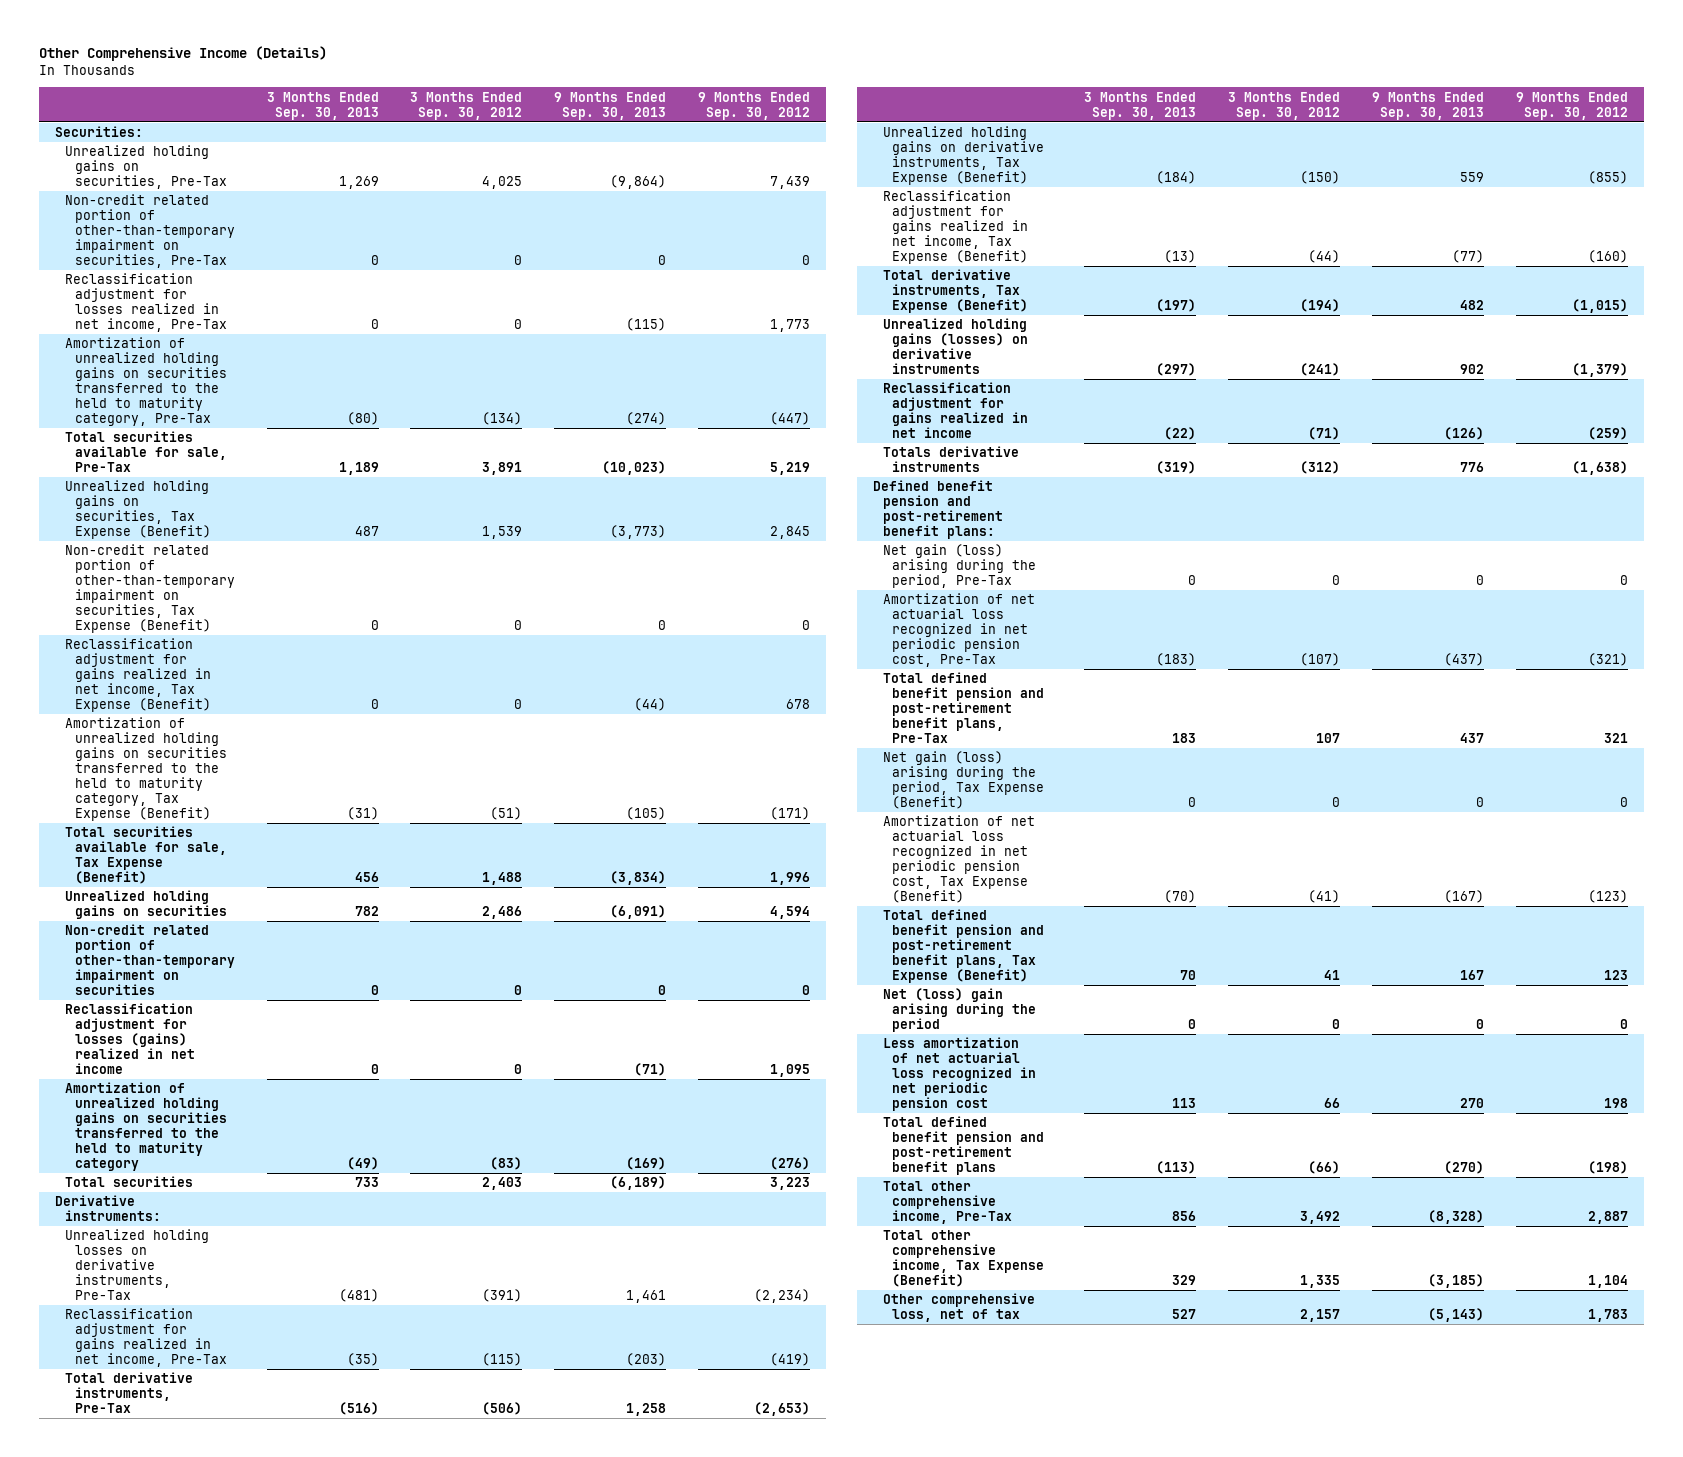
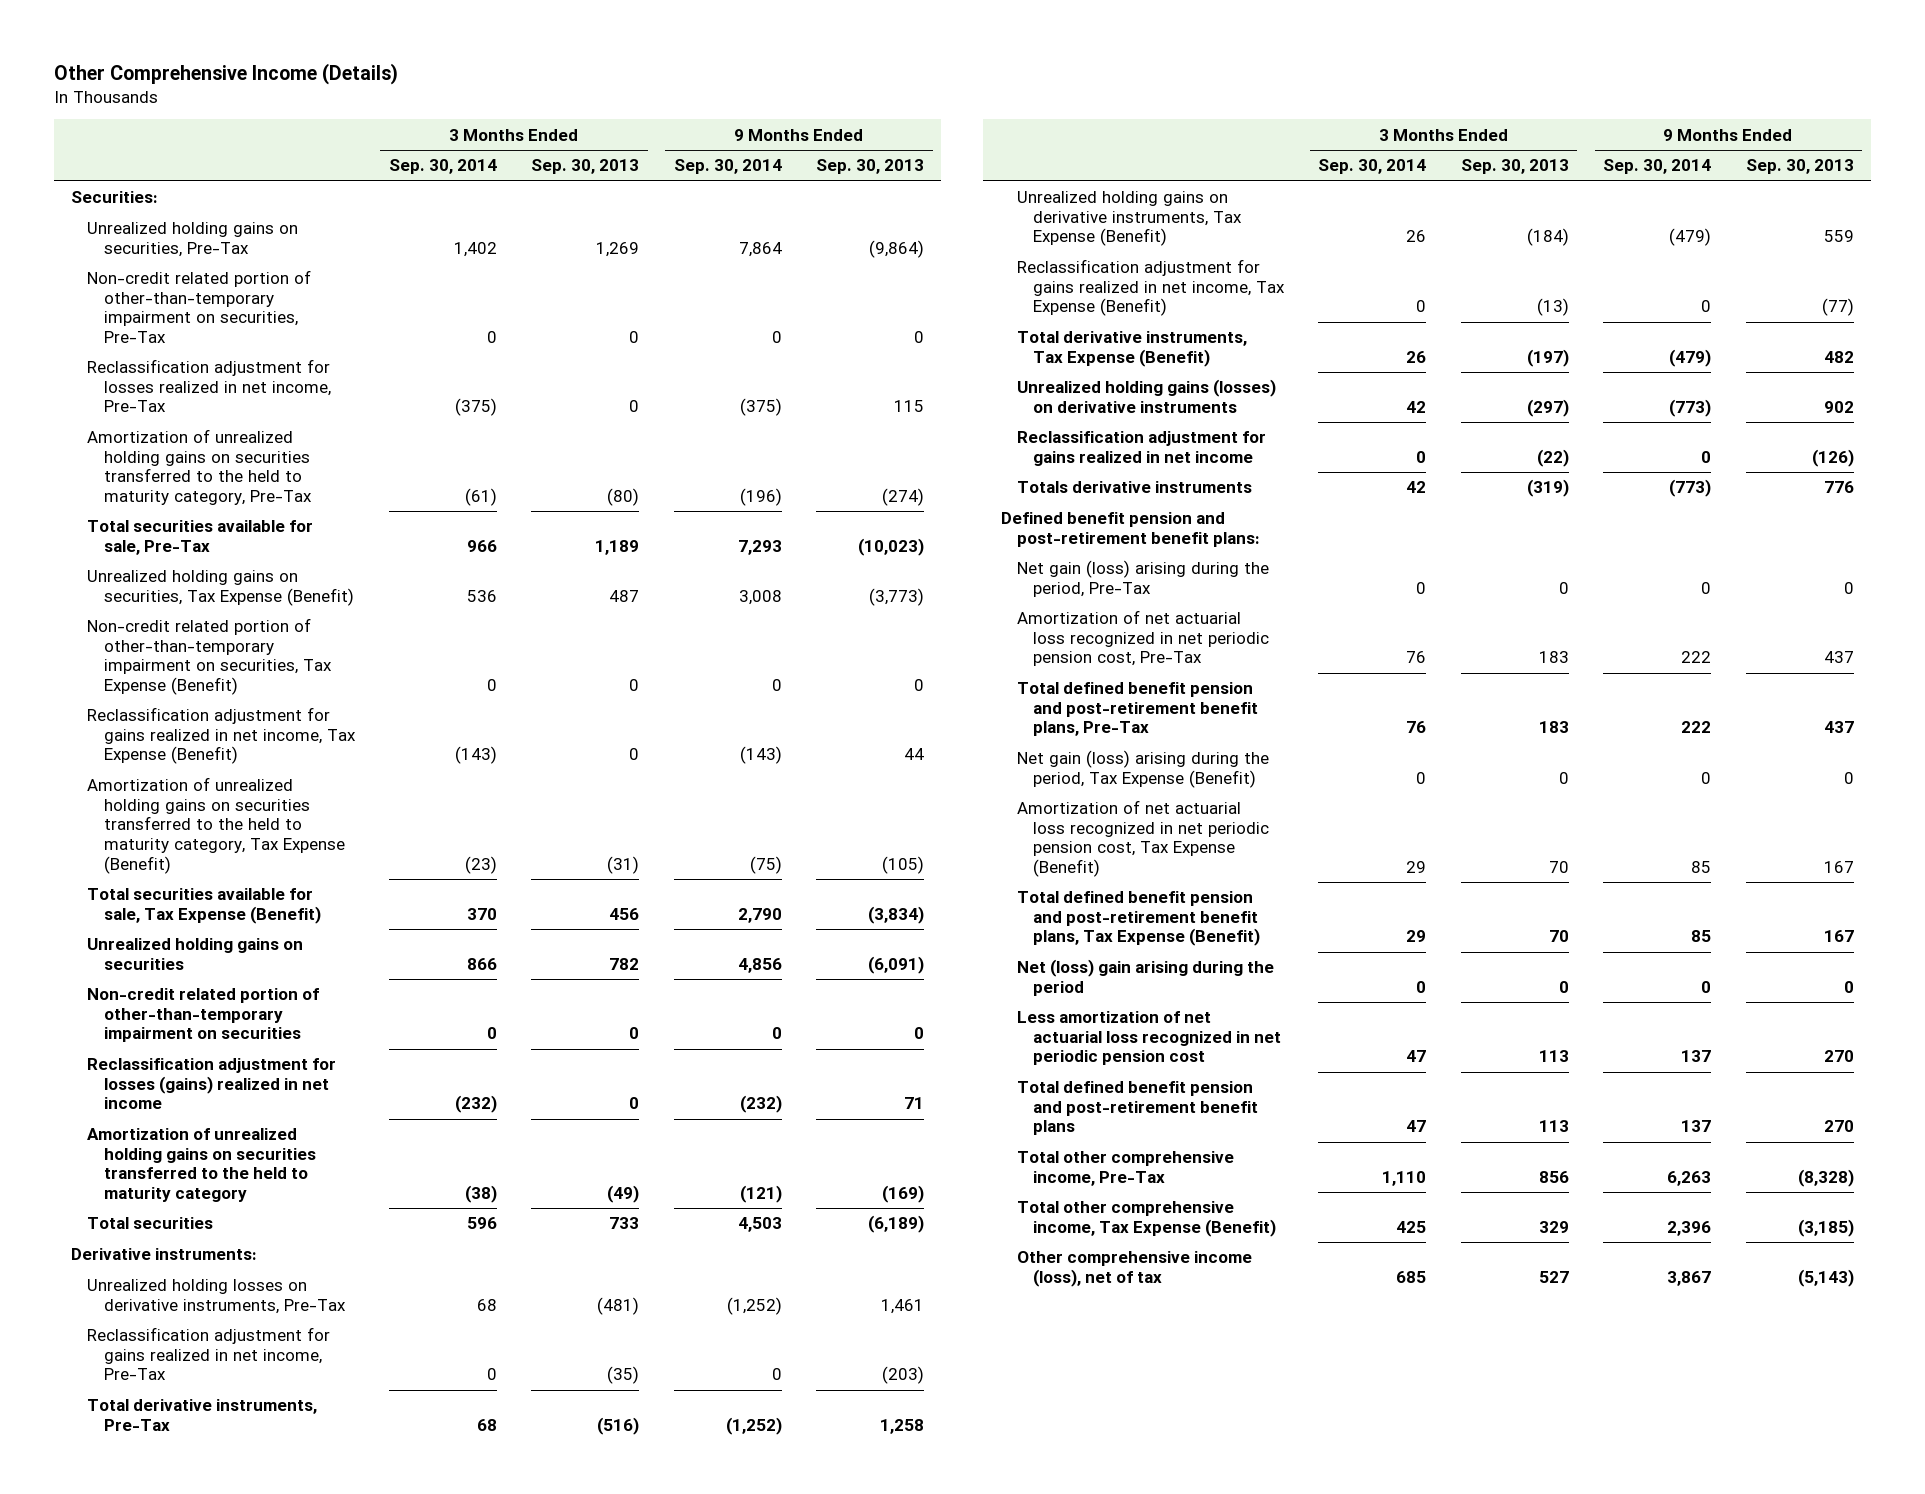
- | 3 Months Ended Sep. 30, 2013 | 3 Months Ended Sep. 30, 2012 | 9 Months Ended Sep. 30, 2013 | 9 Months Ended Sep. 30, 2012
+ | 3 Months Ended Sep. 30, 2014 | 3 Months Ended Sep. 30, 2013 | 9 Months Ended Sep. 30, 2014 | 9 Months Ended Sep. 30, 2013
- Reclassification adjustment for losses realized in net income, Pre-Tax | 0 | 0 | (115) | 1,773
+ Reclassification adjustment for losses realized in net income, Pre-Tax | (375) | 0 | (375) | 115
- Reclassification adjustment for gains realized in net income, Tax Expense (Benefit) | 0 | 0 | (44) | 678
+ Reclassification adjustment for gains realized in net income, Tax Expense (Benefit) | (143) | 0 | (143) | 44
- Reclassification adjustment for losses (gains) realized in net income | 0 | 0 | (71) | 1,095
+ Reclassification adjustment for losses (gains) realized in net income | (232) | 0 | (232) | 71
- Amortization of net actuarial loss recognized in net periodic pension cost, Pre-Tax | (183) | (107) | (437) | (321)
+ Amortization of net actuarial loss recognized in net periodic pension cost, Pre-Tax | 76 | 183 | 222 | 437
- Amortization of net actuarial loss recognized in net periodic pension cost, Tax Expense (Benefit) | (70) | (41) | (167) | (123)
+ Amortization of net actuarial loss recognized in net periodic pension cost, Tax Expense (Benefit) | 29 | 70 | 85 | 167
- Total defined benefit pension and post-retirement benefit plans | (113) | (66) | (270) | (198)
+ Total defined benefit pension and post-retirement benefit plans | 47 | 113 | 137 | 270
- Other comprehensive loss, net of tax | 527 | 2,157 | (5,143) | 1,783
+ Other comprehensive income (loss), net of tax | 685 | 527 | 3,867 | (5,143)

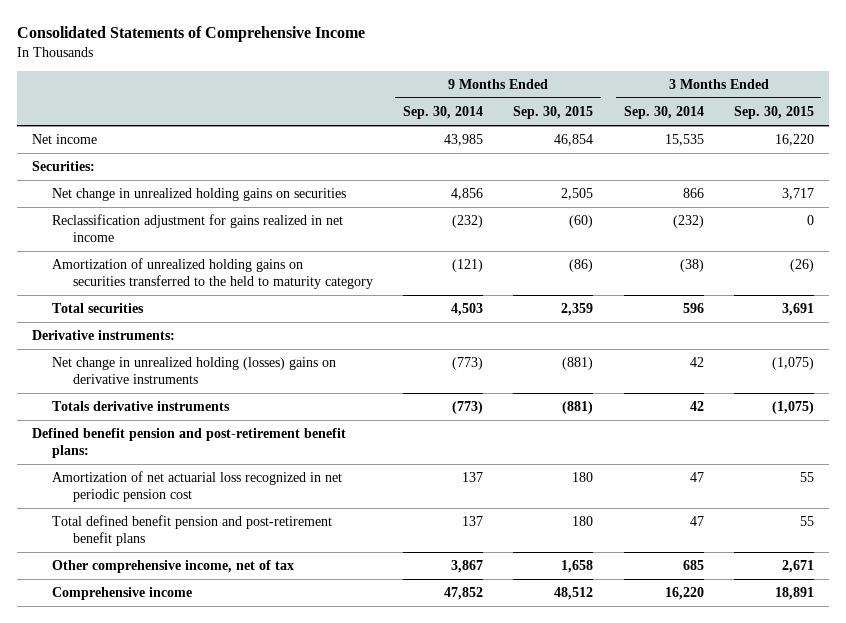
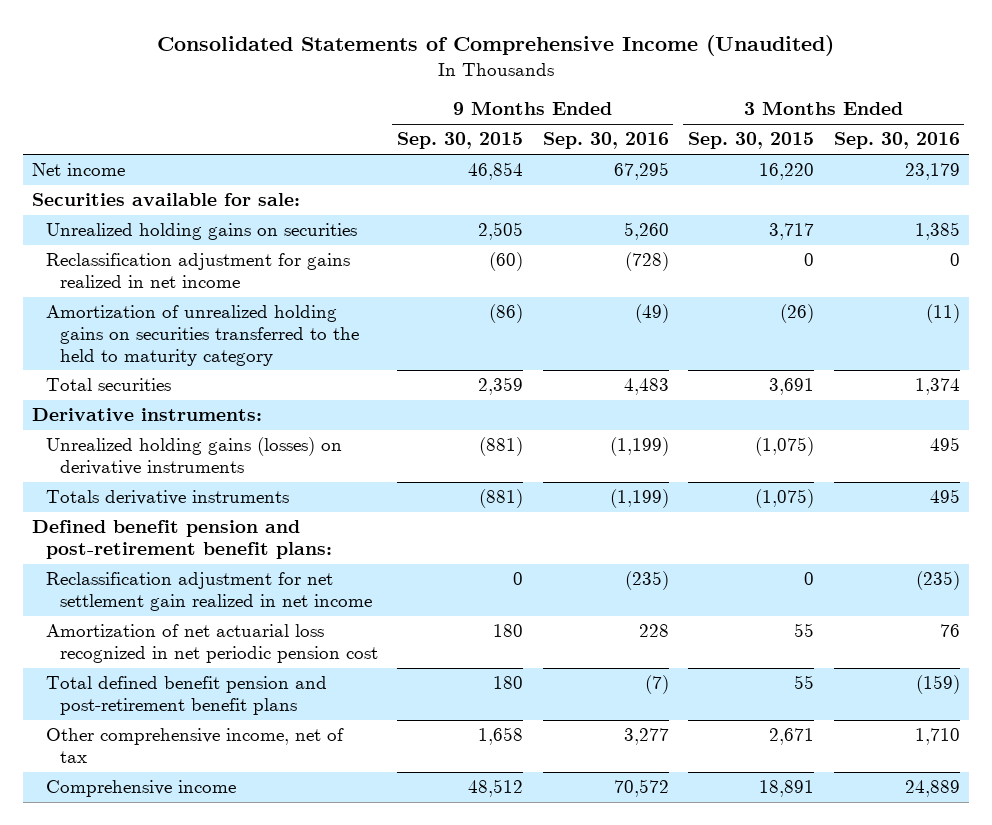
- Consolidated Statements of Comprehensive Income
+ Consolidated Statements of Comprehensive Income (Unaudited)
- | 9 Months Ended Sep. 30, 2014 | 9 Months Ended Sep. 30, 2015 | 3 Months Ended Sep. 30, 2014 | 3 Months Ended Sep. 30, 2015
+ | 9 Months Ended Sep. 30, 2015 | 9 Months Ended Sep. 30, 2016 | 3 Months Ended Sep. 30, 2015 | 3 Months Ended Sep. 30, 2016
- Securities:
- Net change in unrealized holding gains on securities | 4,856 | 2,505 | 866 | 3,717
+ Securities available for sale:
+ Unrealized holding gains on securities | 2,505 | 5,260 | 3,717 | 1,385
- Net change in unrealized holding (losses) gains on derivative instruments | (773) | (881) | 42 | (1,075)
+ Unrealized holding gains (losses) on derivative instruments | (881) | (1,199) | (1,075) | 495
+ Reclassification adjustment for net settlement gain realized in net income | 0 | (235) | 0 | (235)

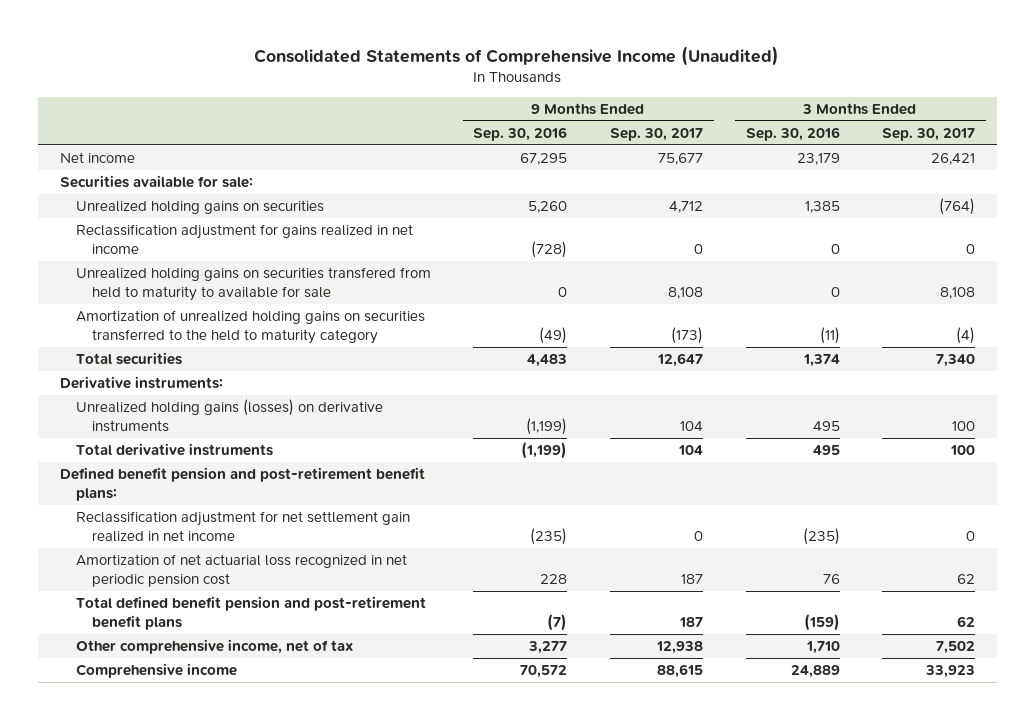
- | 9 Months Ended Sep. 30, 2015 | 9 Months Ended Sep. 30, 2016 | 3 Months Ended Sep. 30, 2015 | 3 Months Ended Sep. 30, 2016
+ | 9 Months Ended Sep. 30, 2016 | 9 Months Ended Sep. 30, 2017 | 3 Months Ended Sep. 30, 2016 | 3 Months Ended Sep. 30, 2017
+ Unrealized holding gains on securities transfered from held to maturity to available for sale | 0 | 8,108 | 0 | 8,108
- Totals derivative instruments | (881) | (1,199) | (1,075) | 495
+ Total derivative instruments | (1,199) | 104 | 495 | 100

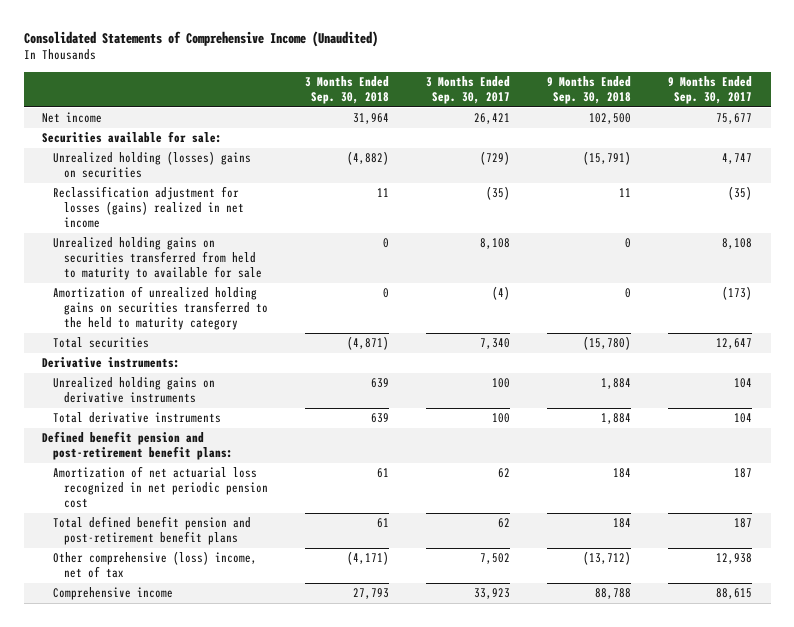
- | 9 Months Ended Sep. 30, 2016 | 9 Months Ended Sep. 30, 2017 | 3 Months Ended Sep. 30, 2016 | 3 Months Ended Sep. 30, 2017
+ | 3 Months Ended Sep. 30, 2018 | 3 Months Ended Sep. 30, 2017 | 9 Months Ended Sep. 30, 2018 | 9 Months Ended Sep. 30, 2017
- Unrealized holding gains on securities | 5,260 | 4,712 | 1,385 | (764)
- Reclassification adjustment for gains realized in net income | (728) | 0 | 0 | 0
- Unrealized holding gains on securities transfered from held to maturity to available for sale | 0 | 8,108 | 0 | 8,108
+ Unrealized holding (losses) gains on securities | (4,882) | (729) | (15,791) | 4,747
+ Reclassification adjustment for losses (gains) realized in net income | 11 | (35) | 11 | (35)
+ Unrealized holding gains on securities transferred from held to maturity to available for sale | 0 | 8,108 | 0 | 8,108
- Unrealized holding gains (losses) on derivative instruments | (1,199) | 104 | 495 | 100
+ Unrealized holding gains on derivative instruments | 639 | 100 | 1,884 | 104
- Reclassification adjustment for net settlement gain realized in net income | (235) | 0 | (235) | 0
- Other comprehensive income, net of tax | 3,277 | 12,938 | 1,710 | 7,502
+ Other comprehensive (loss) income, net of tax | (4,171) | 7,502 | (13,712) | 12,938

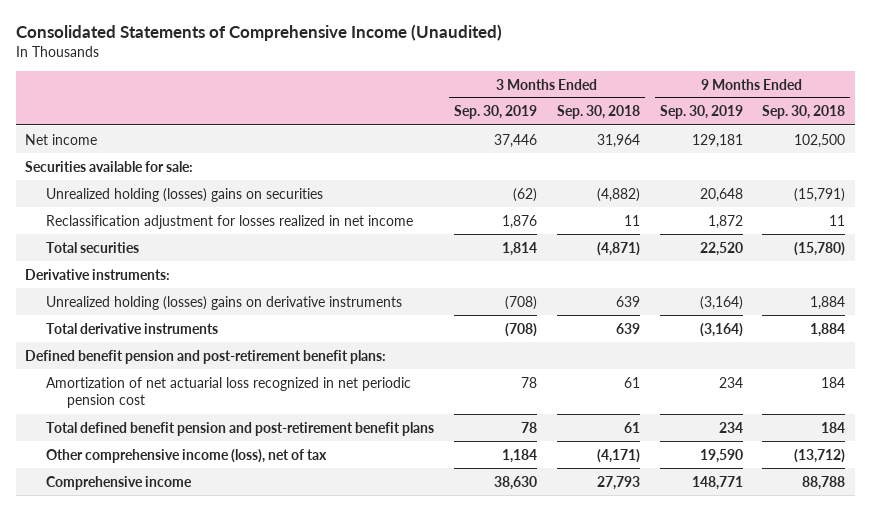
- | 3 Months Ended Sep. 30, 2018 | 3 Months Ended Sep. 30, 2017 | 9 Months Ended Sep. 30, 2018 | 9 Months Ended Sep. 30, 2017
+ | 3 Months Ended Sep. 30, 2019 | 3 Months Ended Sep. 30, 2018 | 9 Months Ended Sep. 30, 2019 | 9 Months Ended Sep. 30, 2018
- Reclassification adjustment for losses (gains) realized in net income | 11 | (35) | 11 | (35)
- Unrealized holding gains on securities transferred from held to maturity to available for sale | 0 | 8,108 | 0 | 8,108
- Amortization of unrealized holding gains on securities transferred to the held to maturity category | 0 | (4) | 0 | (173)
+ Reclassification adjustment for losses realized in net income | 1,876 | 11 | 1,872 | 11
- Unrealized holding gains on derivative instruments | 639 | 100 | 1,884 | 104
+ Unrealized holding (losses) gains on derivative instruments | (708) | 639 | (3,164) | 1,884
- Other comprehensive (loss) income, net of tax | (4,171) | 7,502 | (13,712) | 12,938
+ Other comprehensive income (loss), net of tax | 1,184 | (4,171) | 19,590 | (13,712)

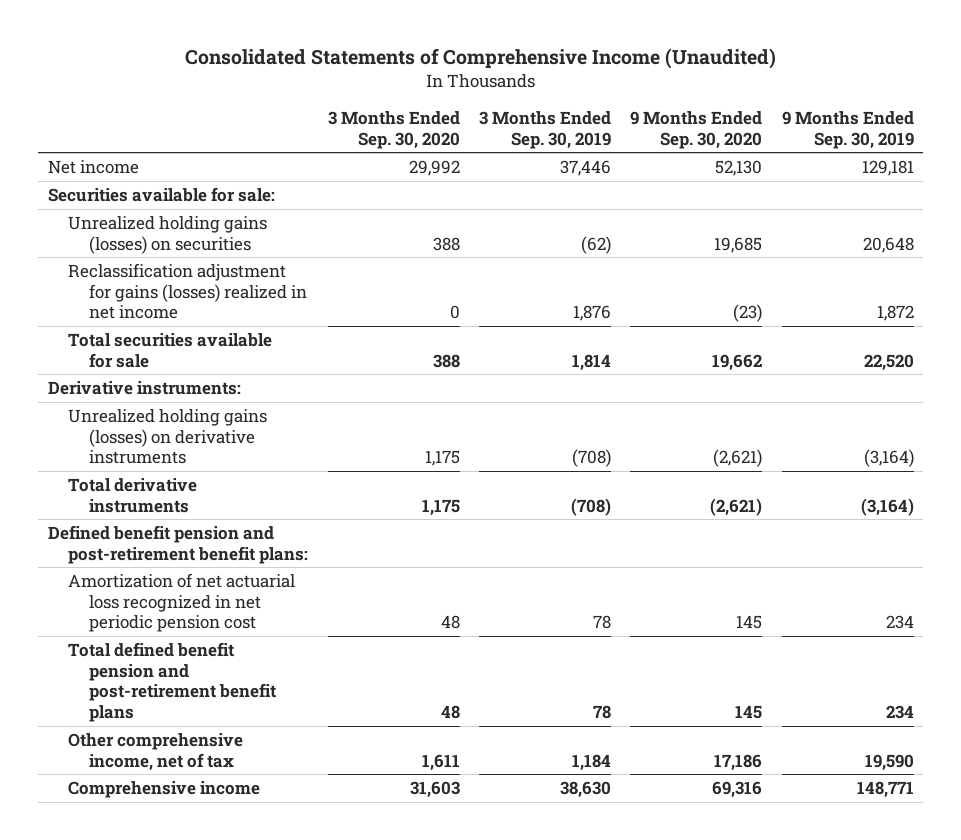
- | 3 Months Ended Sep. 30, 2019 | 3 Months Ended Sep. 30, 2018 | 9 Months Ended Sep. 30, 2019 | 9 Months Ended Sep. 30, 2018
+ | 3 Months Ended Sep. 30, 2020 | 3 Months Ended Sep. 30, 2019 | 9 Months Ended Sep. 30, 2020 | 9 Months Ended Sep. 30, 2019
- Unrealized holding (losses) gains on securities | (62) | (4,882) | 20,648 | (15,791)
- Reclassification adjustment for losses realized in net income | 1,876 | 11 | 1,872 | 11
- Total securities | 1,814 | (4,871) | 22,520 | (15,780)
+ Unrealized holding gains (losses) on securities | 388 | (62) | 19,685 | 20,648
+ Reclassification adjustment for gains (losses) realized in net income | 0 | 1,876 | (23) | 1,872
+ Total securities available for sale | 388 | 1,814 | 19,662 | 22,520
- Unrealized holding (losses) gains on derivative instruments | (708) | 639 | (3,164) | 1,884
+ Unrealized holding gains (losses) on derivative instruments | 1,175 | (708) | (2,621) | (3,164)
- Other comprehensive income (loss), net of tax | 1,184 | (4,171) | 19,590 | (13,712)
+ Other comprehensive income, net of tax | 1,611 | 1,184 | 17,186 | 19,590

